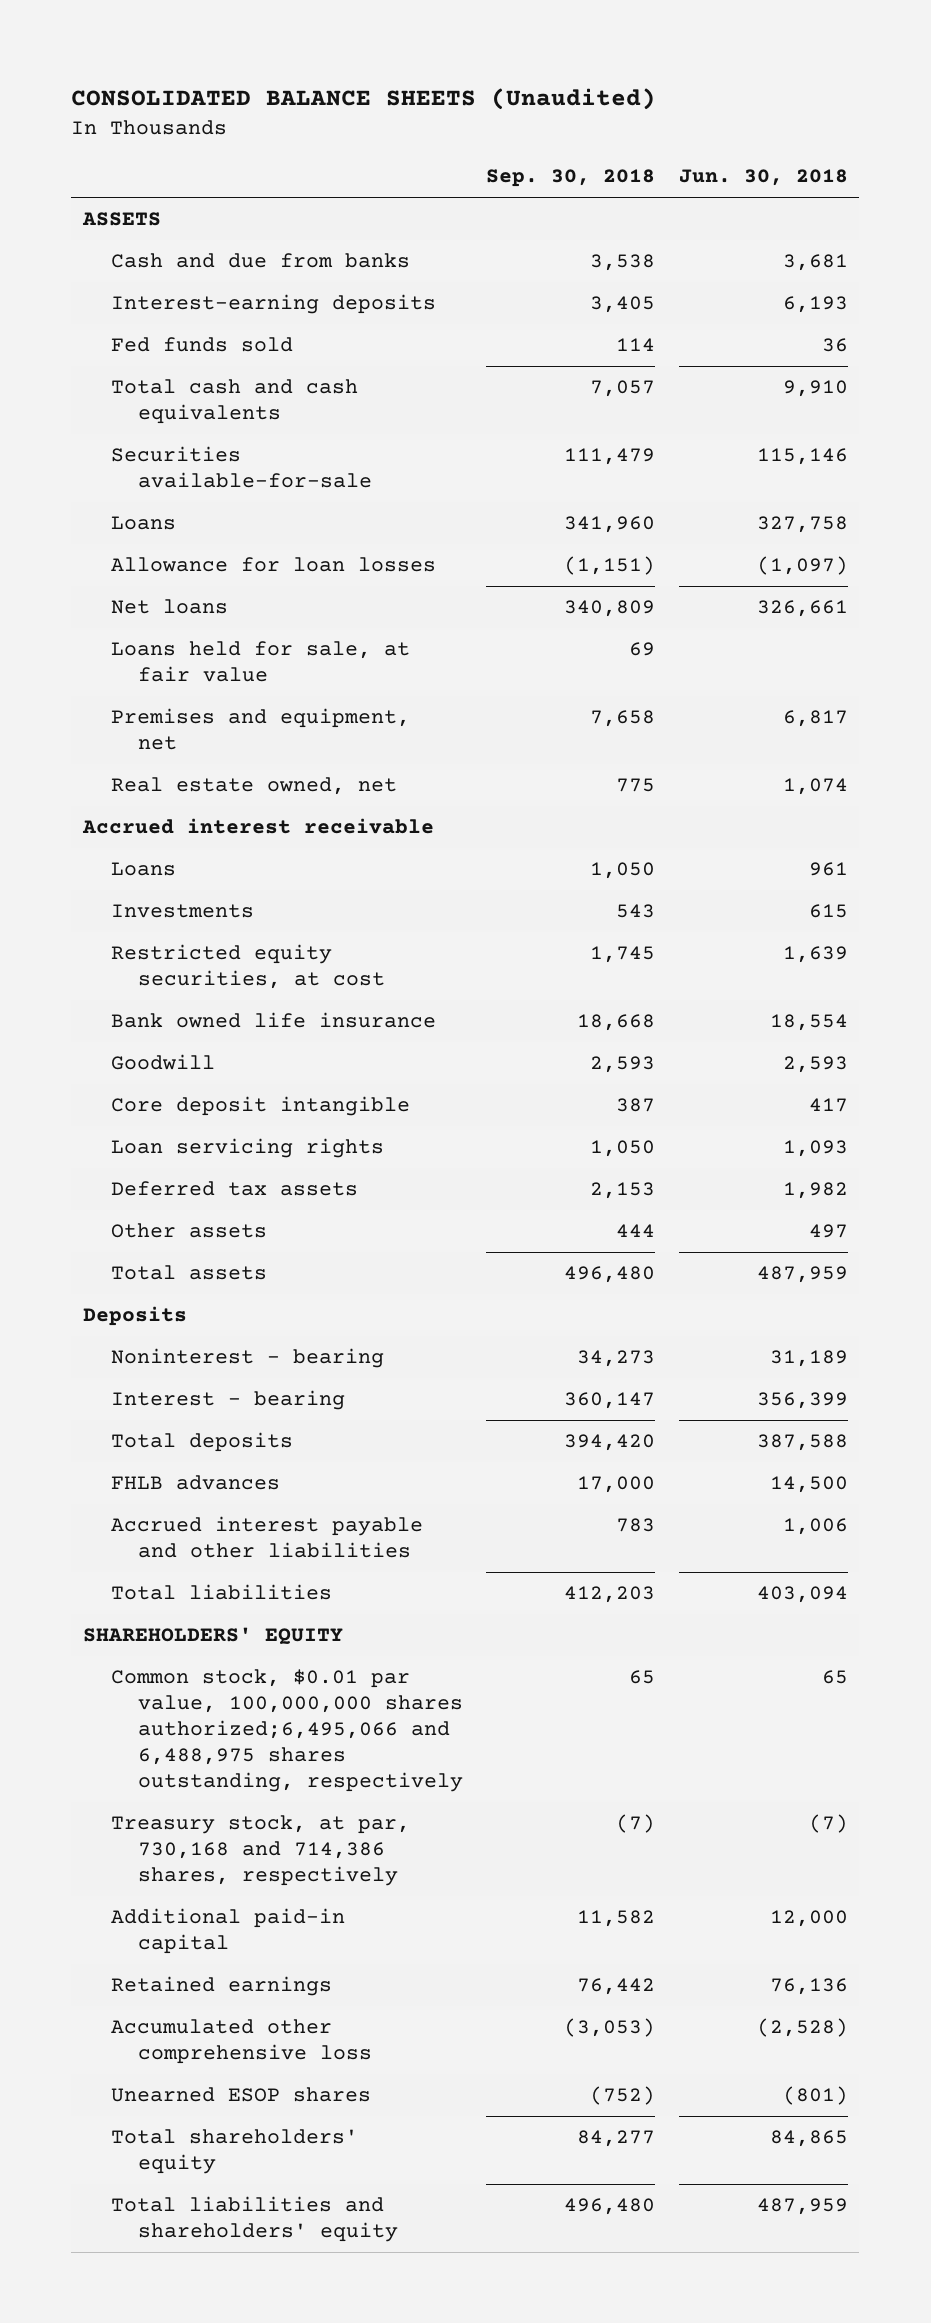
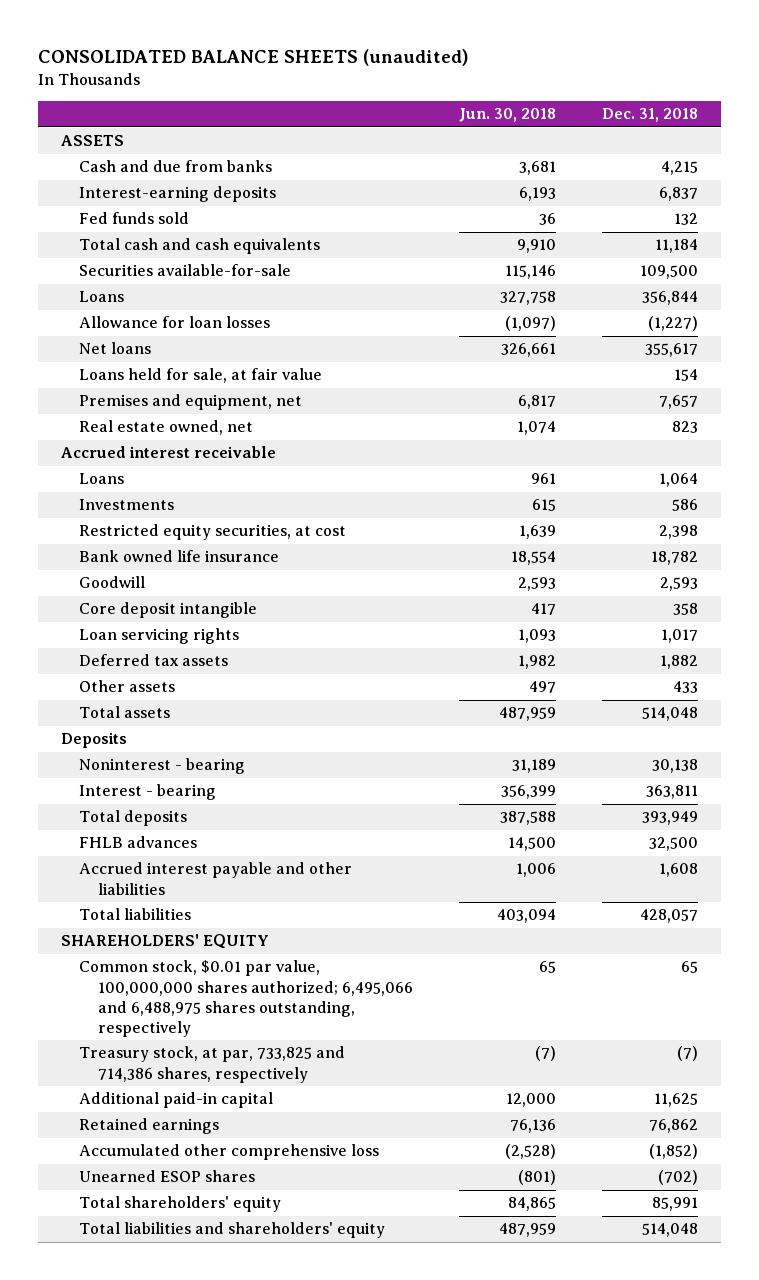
- CONSOLIDATED BALANCE SHEETS (Unaudited)
+ CONSOLIDATED BALANCE SHEETS (unaudited)
- | Sep. 30, 2018 | Jun. 30, 2018
+ | Jun. 30, 2018 | Dec. 31, 2018
- Common stock, $0.01 par value, 100,000,000 shares authorized;6,495,066 and 6,488,975 shares outstanding, respectively | 65 | 65
- Treasury stock, at par, 730,168 and 714,386 shares, respectively | (7) | (7)
+ Common stock, $0.01 par value, 100,000,000 shares authorized; 6,495,066 and 6,488,975 shares outstanding, respectively | 65 | 65
+ Treasury stock, at par, 733,825 and 714,386 shares, respectively | (7) | (7)

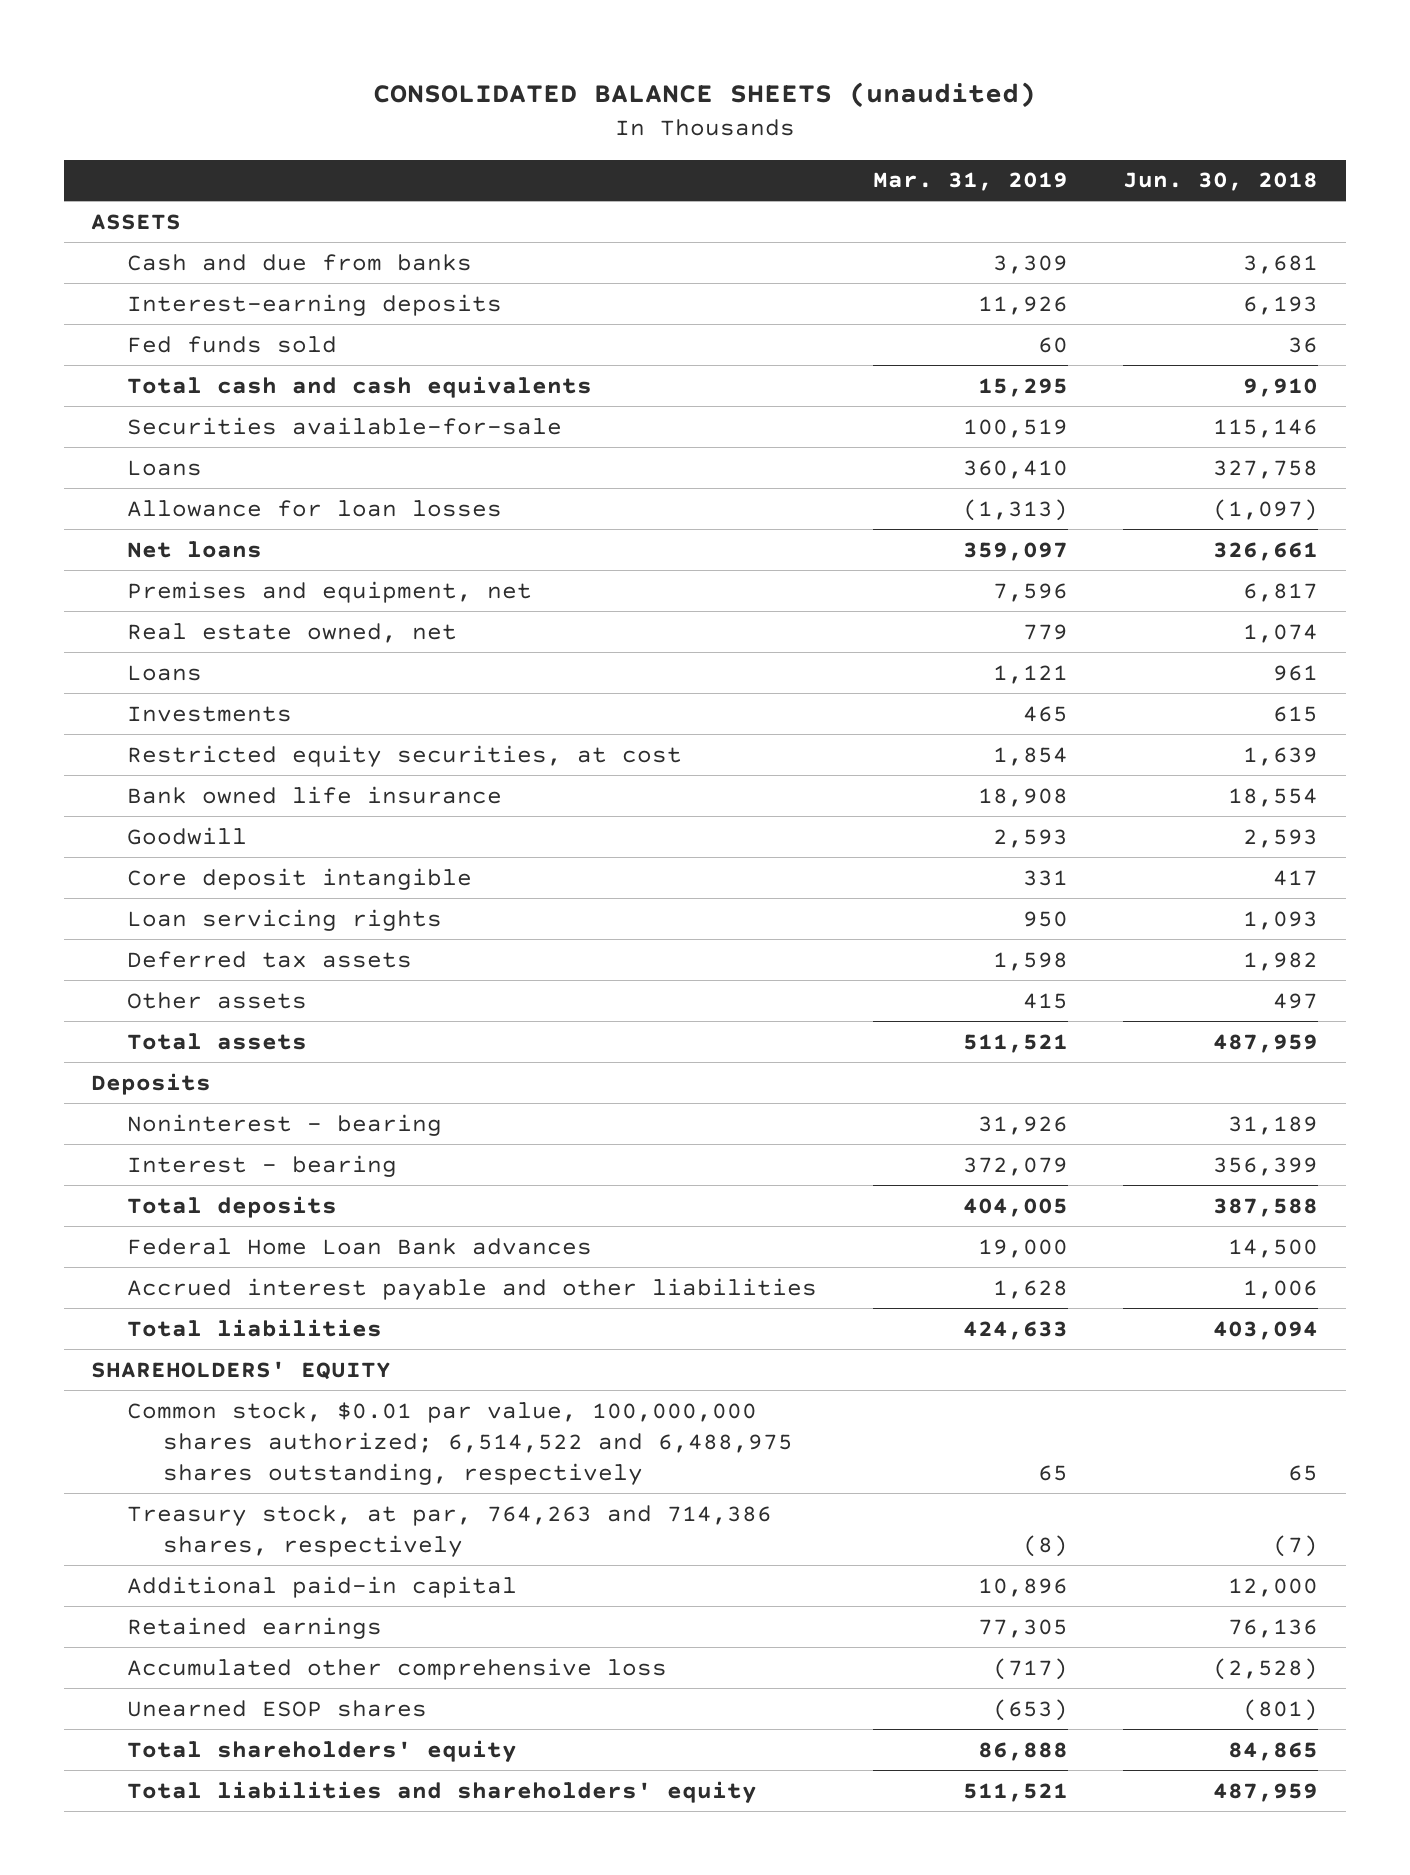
- | Jun. 30, 2018 | Dec. 31, 2018
+ | Mar. 31, 2019 | Jun. 30, 2018
- Loans held for sale, at fair value | | 154
- Accrued interest receivable
- FHLB advances | 14,500 | 32,500
+ Federal Home Loan Bank advances | 19,000 | 14,500
- Common stock, $0.01 par value, 100,000,000 shares authorized; 6,495,066 and 6,488,975 shares outstanding, respectively | 65 | 65
- Treasury stock, at par, 733,825 and 714,386 shares, respectively | (7) | (7)
+ Common stock, $0.01 par value, 100,000,000 shares authorized; 6,514,522 and 6,488,975 shares outstanding, respectively | 65 | 65
+ Treasury stock, at par, 764,263 and 714,386 shares, respectively | (8) | (7)

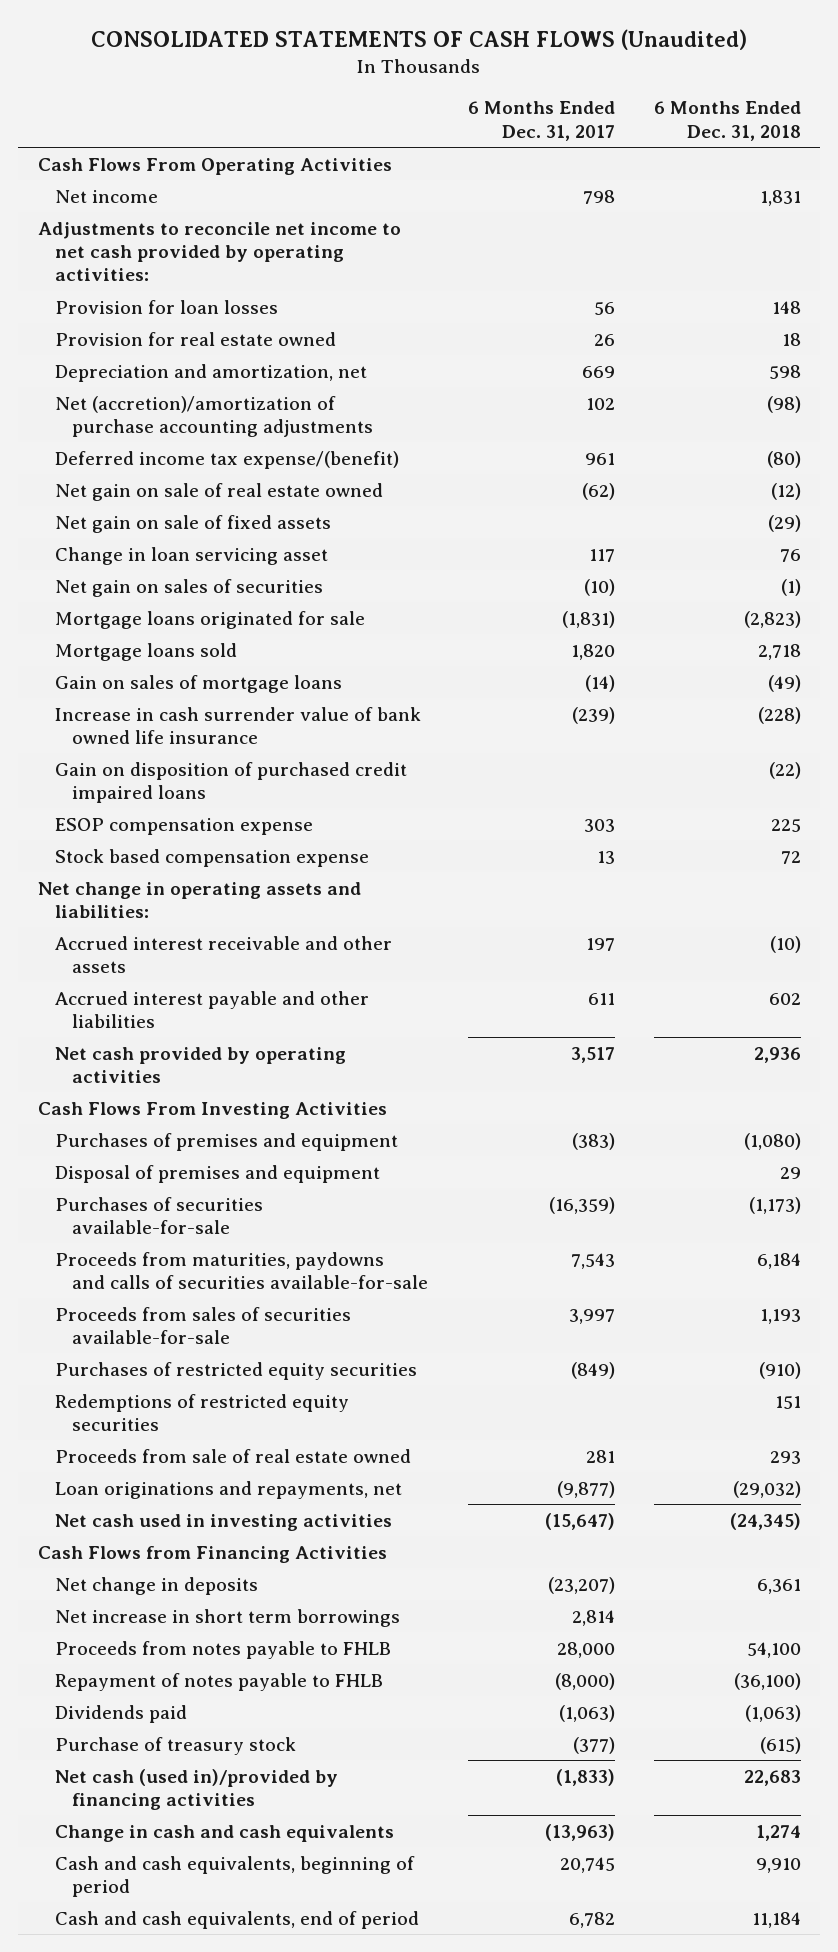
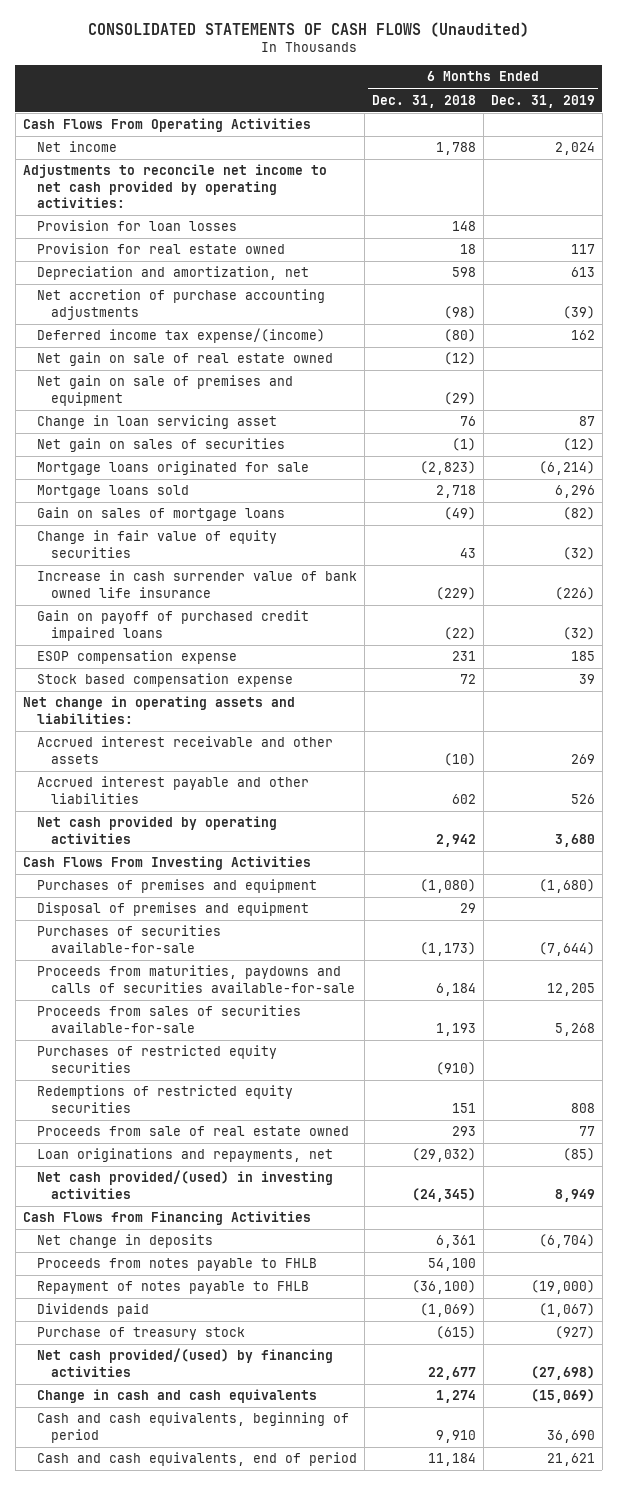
- | 6 Months Ended Dec. 31, 2017 | 6 Months Ended Dec. 31, 2018
+ | 6 Months Ended Dec. 31, 2018 | 6 Months Ended Dec. 31, 2019
- Net income | 798 | 1,831
+ Net income | 1,788 | 2,024
- Net (accretion)/amortization of purchase accounting adjustments | 102 | (98)
- Deferred income tax expense/(benefit) | 961 | (80)
+ Net accretion of purchase accounting adjustments | (98) | (39)
+ Deferred income tax expense/(income) | (80) | 162
- Net gain on sale of fixed assets | | (29)
+ Net gain on sale of premises and equipment | (29) |
- Increase in cash surrender value of bank owned life insurance | (239) | (228)
- Gain on disposition of purchased credit impaired loans | | (22)
- ESOP compensation expense | 303 | 225
+ Change in fair value of equity securities | 43 | (32)
+ Increase in cash surrender value of bank owned life insurance | (229) | (226)
+ Gain on payoff of purchased credit impaired loans | (22) | (32)
+ ESOP compensation expense | 231 | 185
- Net cash provided by operating activities | 3,517 | 2,936
+ Net cash provided by operating activities | 2,942 | 3,680
- Net cash used in investing activities | (15,647) | (24,345)
+ Net cash provided/(used) in investing activities | (24,345) | 8,949
- Net increase in short term borrowings | 2,814 |
- Dividends paid | (1,063) | (1,063)
+ Dividends paid | (1,069) | (1,067)
- Net cash (used in)/provided by financing activities | (1,833) | 22,683
+ Net cash provided/(used) by financing activities | 22,677 | (27,698)

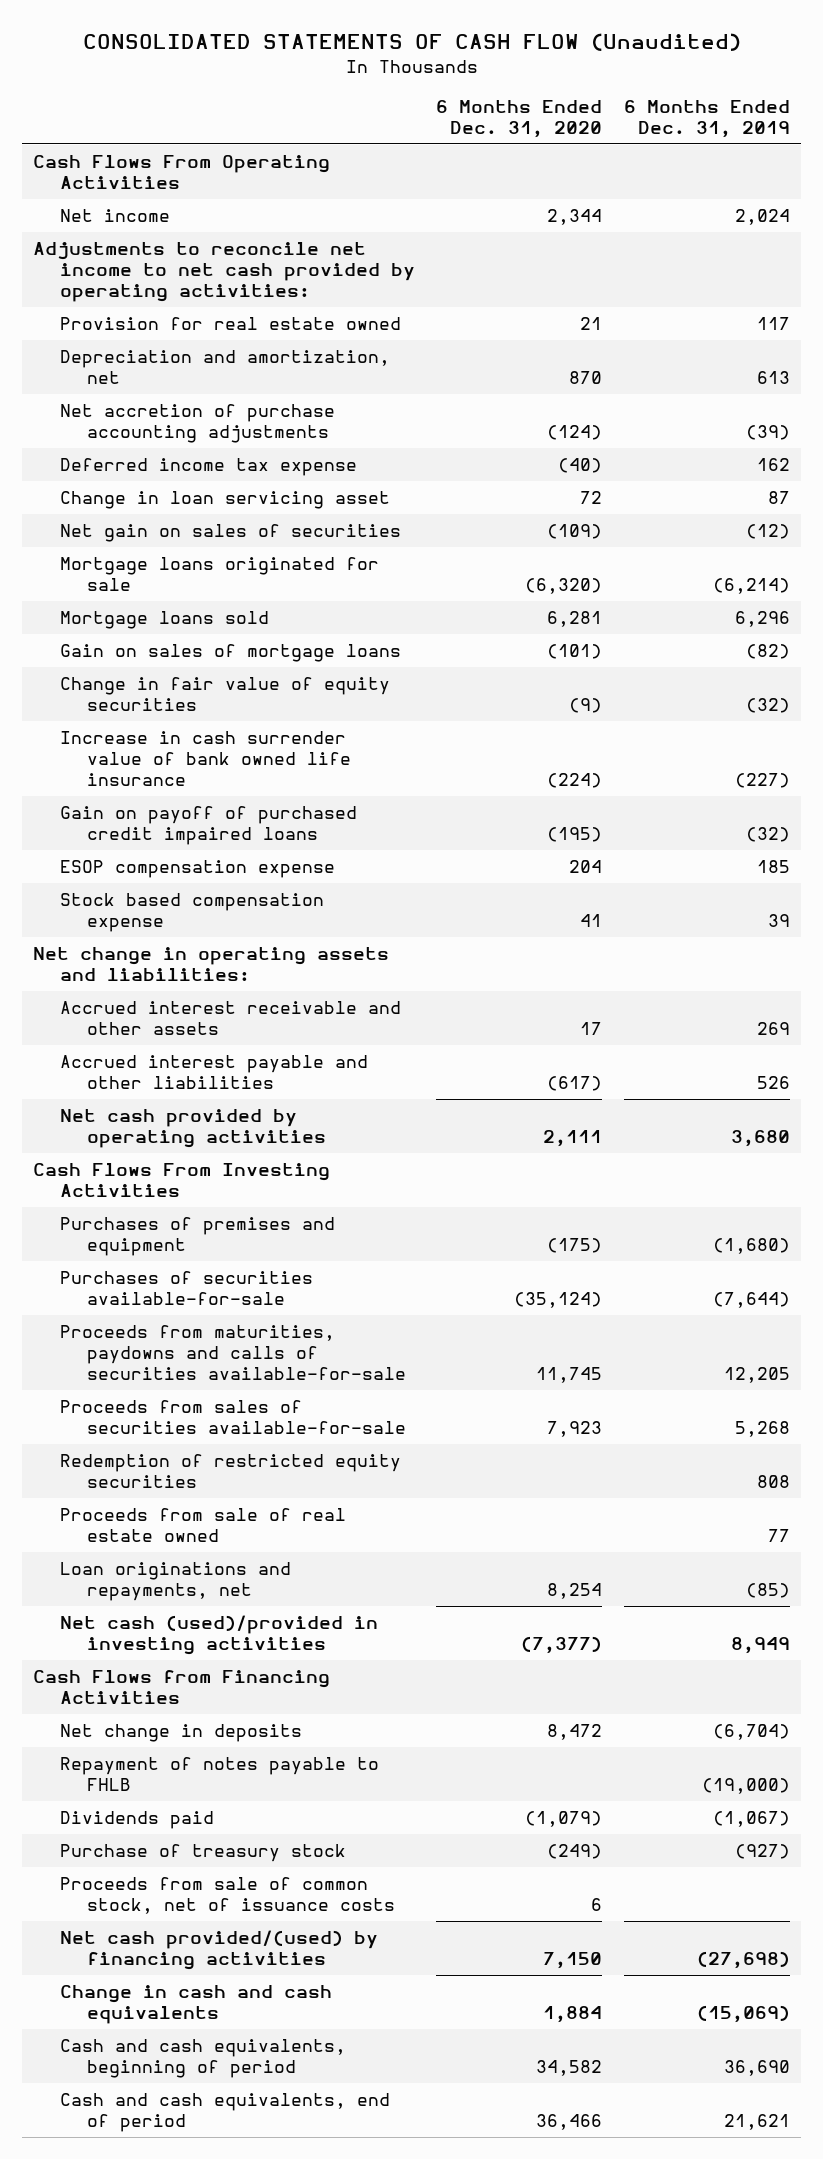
- CONSOLIDATED STATEMENTS OF CASH FLOWS (Unaudited)
+ CONSOLIDATED STATEMENTS OF CASH FLOW (Unaudited)
- | 6 Months Ended Dec. 31, 2018 | 6 Months Ended Dec. 31, 2019
+ | 6 Months Ended Dec. 31, 2020 | 6 Months Ended Dec. 31, 2019
- Provision for loan losses | 148 |
- Deferred income tax expense/(income) | (80) | 162
- Net gain on sale of real estate owned | (12) |
- Net gain on sale of premises and equipment | (29) |
+ Deferred income tax expense | (40) | 162
- Increase in cash surrender value of bank owned life insurance | (229) | (226)
+ Increase in cash surrender value of bank owned life insurance | (224) | (227)
- Disposal of premises and equipment | 29 |
- Purchases of restricted equity securities | (910) |
- Redemptions of restricted equity securities | 151 | 808
+ Redemption of restricted equity securities | | 808
- Net cash provided/(used) in investing activities | (24,345) | 8,949
+ Net cash (used)/provided in investing activities | (7,377) | 8,949
- Proceeds from notes payable to FHLB | 54,100 |
+ Proceeds from sale of common stock, net of issuance costs | 6 |

